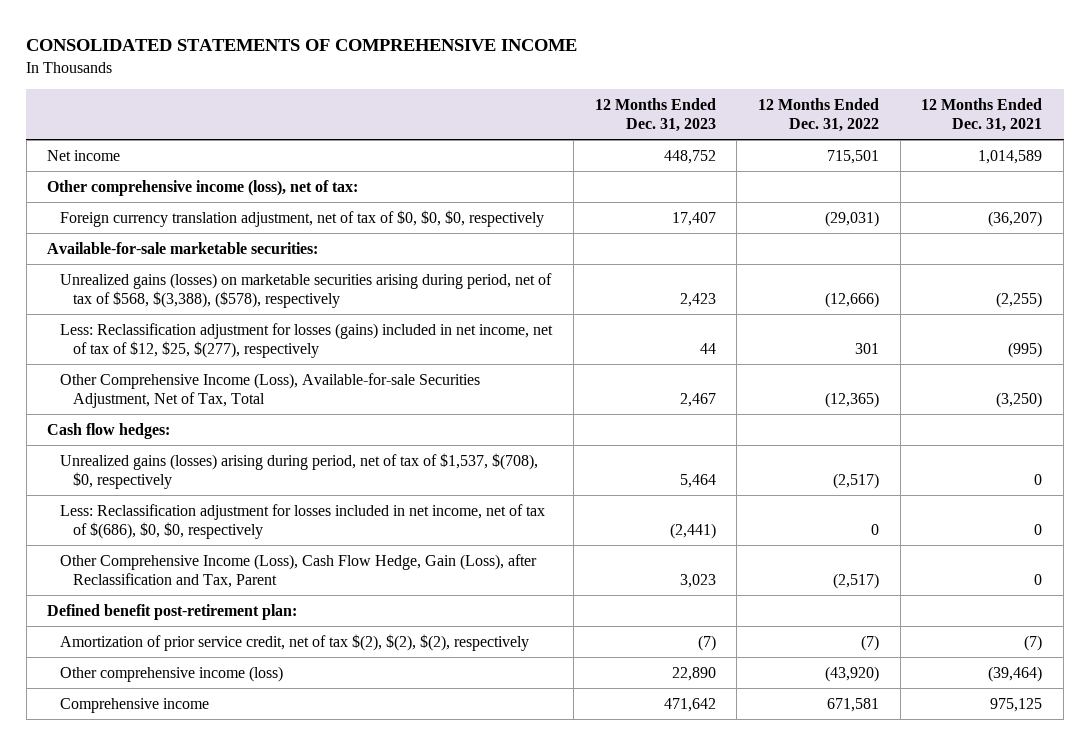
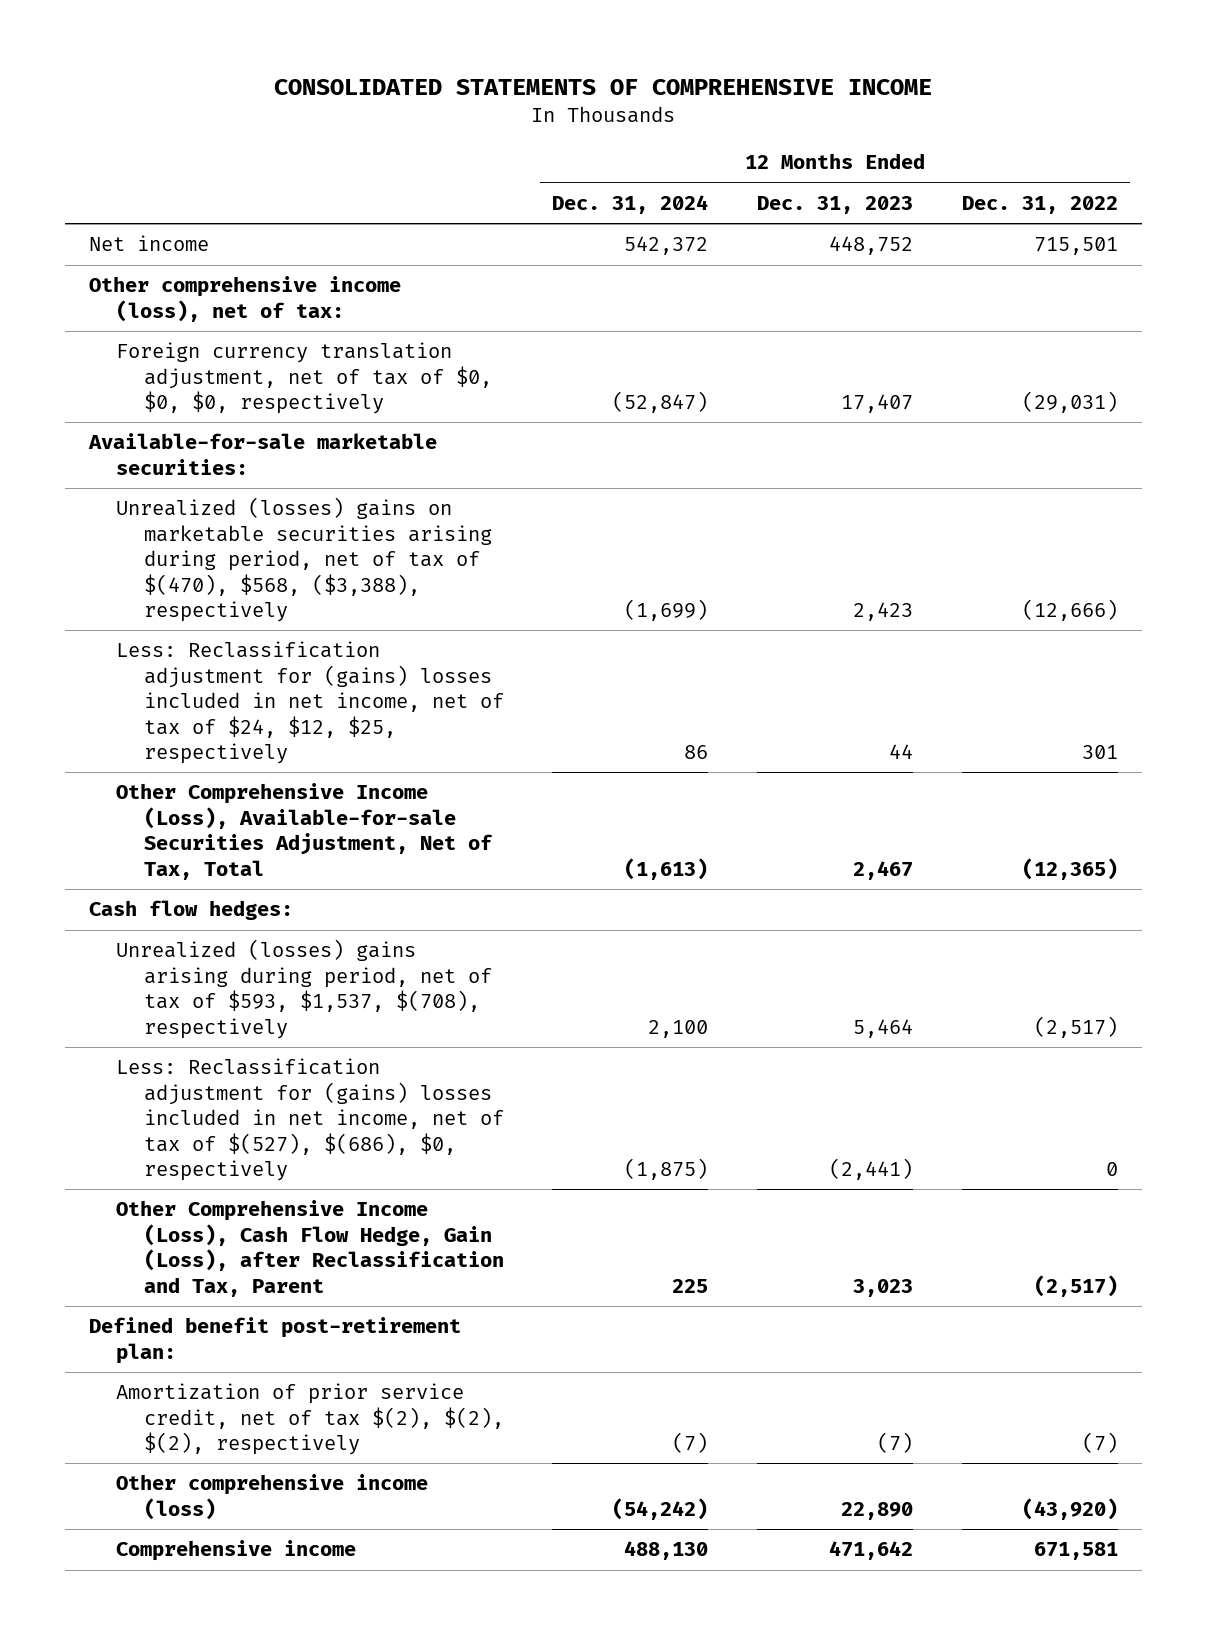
- | 12 Months Ended Dec. 31, 2023 | 12 Months Ended Dec. 31, 2022 | 12 Months Ended Dec. 31, 2021
+ | 12 Months Ended Dec. 31, 2024 | 12 Months Ended Dec. 31, 2023 | 12 Months Ended Dec. 31, 2022
- Unrealized gains (losses) on marketable securities arising during period, net of tax of $568, $(3,388), ($578), respectively | 2,423 | (12,666) | (2,255)
- Less: Reclassification adjustment for losses (gains) included in net income, net of tax of $12, $25, $(277), respectively | 44 | 301 | (995)
+ Unrealized (losses) gains on marketable securities arising during period, net of tax of $(470), $568, ($3,388), respectively | (1,699) | 2,423 | (12,666)
+ Less: Reclassification adjustment for (gains) losses included in net income, net of tax of $24, $12, $25, respectively | 86 | 44 | 301
- Unrealized gains (losses) arising during period, net of tax of $1,537, $(708), $0, respectively | 5,464 | (2,517) | 0
- Less: Reclassification adjustment for losses included in net income, net of tax of $(686), $0, $0, respectively | (2,441) | 0 | 0
+ Unrealized (losses) gains arising during period, net of tax of $593, $1,537, $(708), respectively | 2,100 | 5,464 | (2,517)
+ Less: Reclassification adjustment for (gains) losses included in net income, net of tax of $(527), $(686), $0, respectively | (1,875) | (2,441) | 0

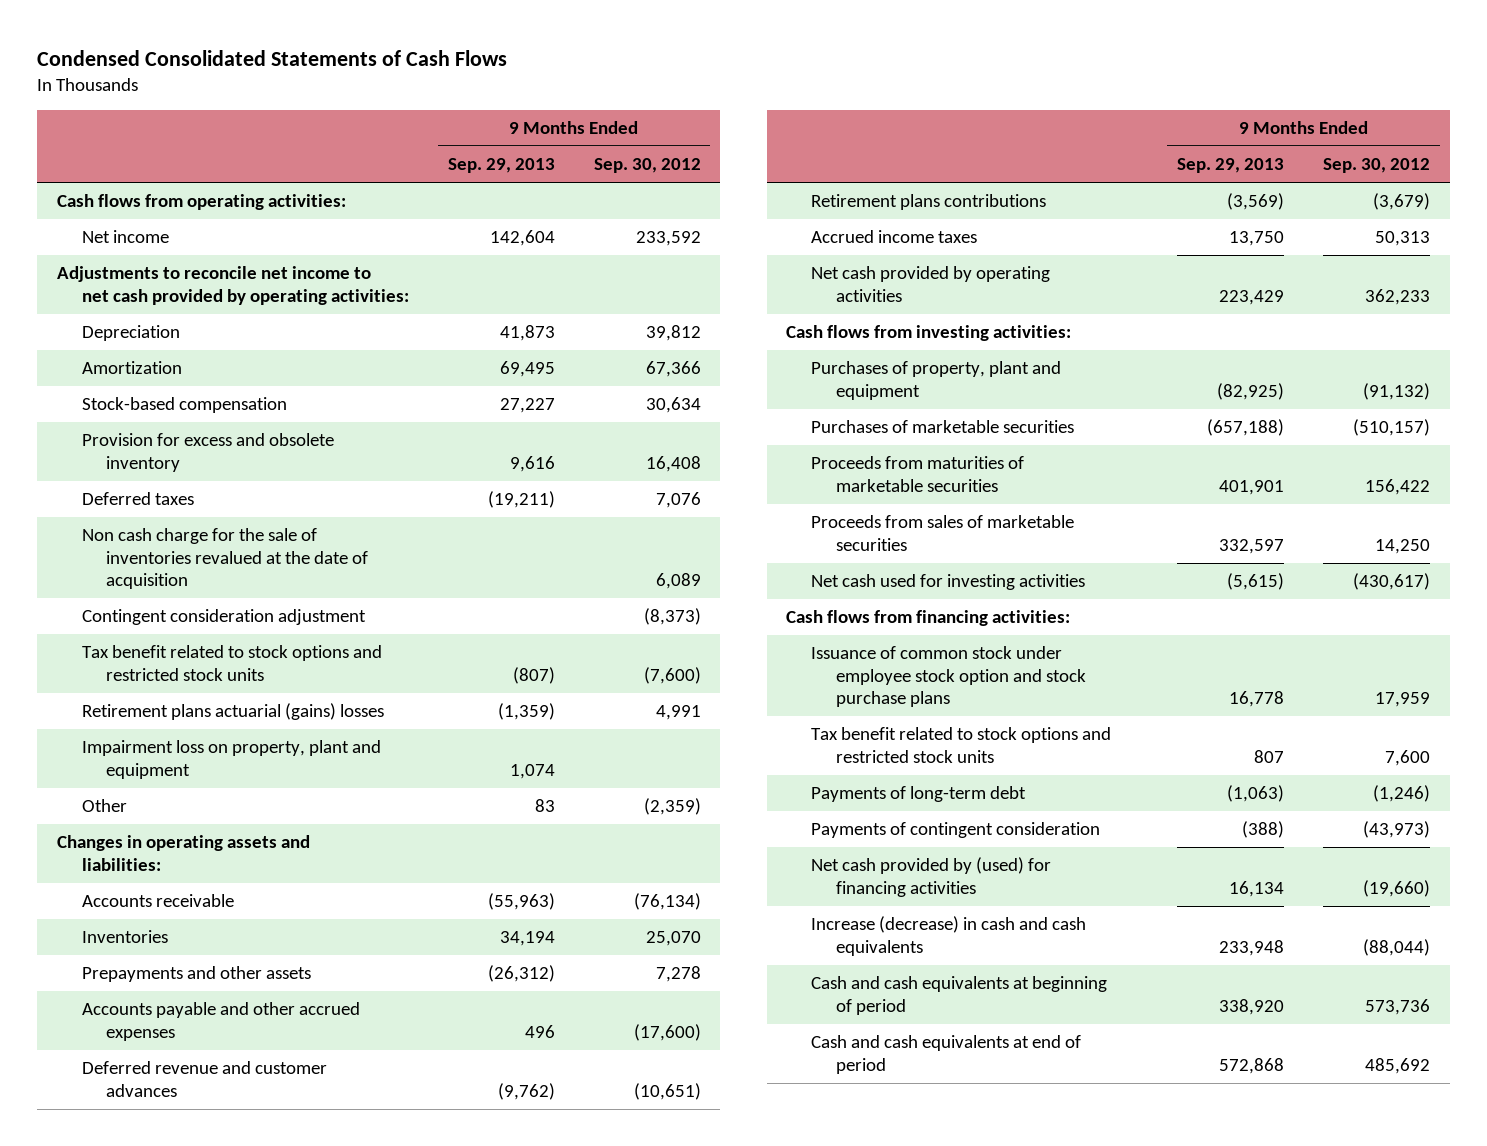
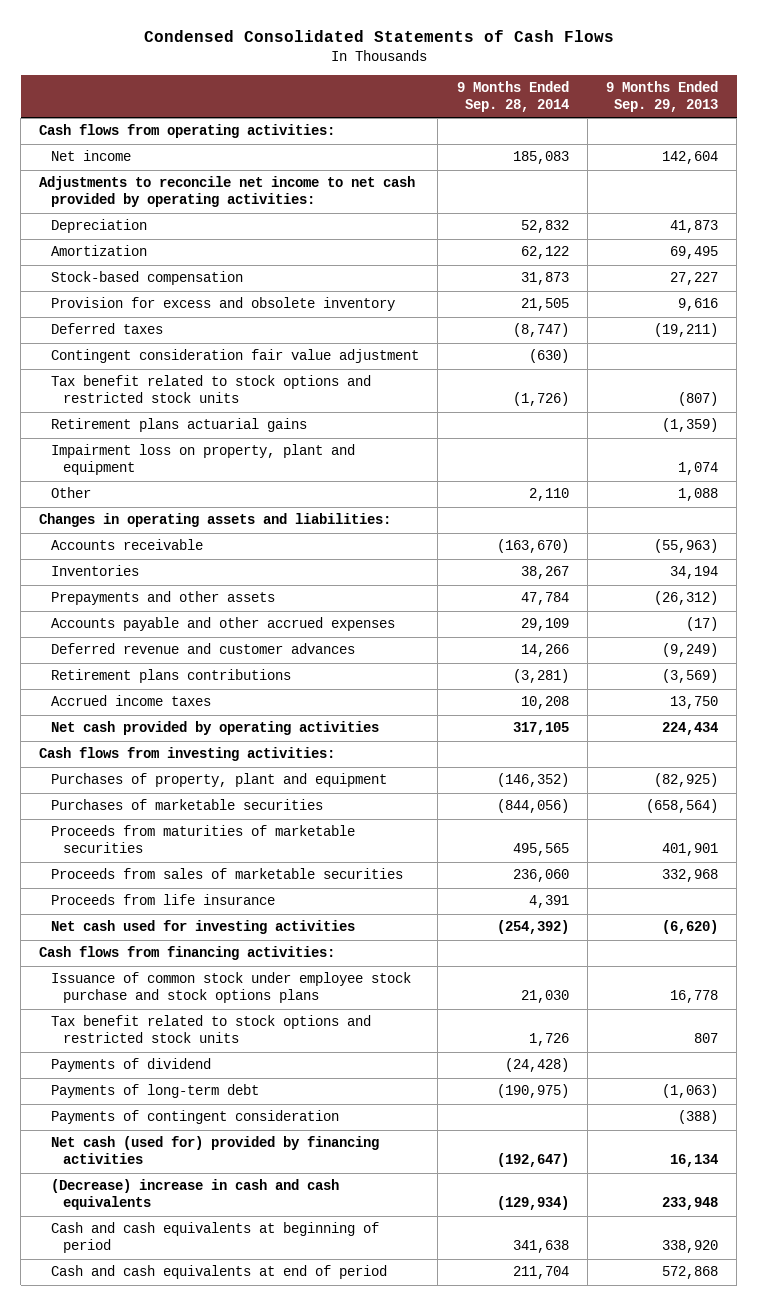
- | 9 Months Ended Sep. 29, 2013 | 9 Months Ended Sep. 30, 2012
+ | 9 Months Ended Sep. 28, 2014 | 9 Months Ended Sep. 29, 2013
- Non cash charge for the sale of inventories revalued at the date of acquisition | | 6,089
- Contingent consideration adjustment | | (8,373)
+ Contingent consideration fair value adjustment | (630) |
- Retirement plans actuarial (gains) losses | (1,359) | 4,991
+ Retirement plans actuarial gains | | (1,359)
- Other | 83 | (2,359)
+ Other | 2,110 | 1,088
- Accounts payable and other accrued expenses | 496 | (17,600)
- Deferred revenue and customer advances | (9,762) | (10,651)
+ Accounts payable and other accrued expenses | 29,109 | (17)
+ Deferred revenue and customer advances | 14,266 | (9,249)
- Net cash provided by operating activities | 223,429 | 362,233
+ Net cash provided by operating activities | 317,105 | 224,434
- Purchases of marketable securities | (657,188) | (510,157)
+ Purchases of marketable securities | (844,056) | (658,564)
- Proceeds from sales of marketable securities | 332,597 | 14,250
- Net cash used for investing activities | (5,615) | (430,617)
+ Proceeds from sales of marketable securities | 236,060 | 332,968
+ Proceeds from life insurance | 4,391 |
+ Net cash used for investing activities | (254,392) | (6,620)
- Issuance of common stock under employee stock option and stock purchase plans | 16,778 | 17,959
+ Issuance of common stock under employee stock purchase and stock options plans | 21,030 | 16,778
+ Payments of dividend | (24,428) |
- Net cash provided by (used) for financing activities | 16,134 | (19,660)
- Increase (decrease) in cash and cash equivalents | 233,948 | (88,044)
+ Net cash (used for) provided by financing activities | (192,647) | 16,134
+ (Decrease) increase in cash and cash equivalents | (129,934) | 233,948

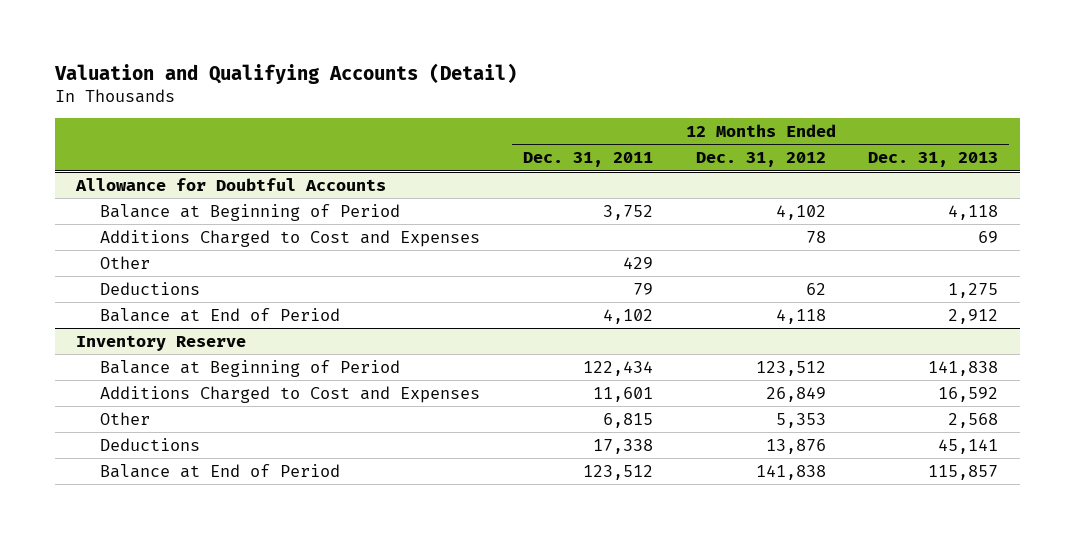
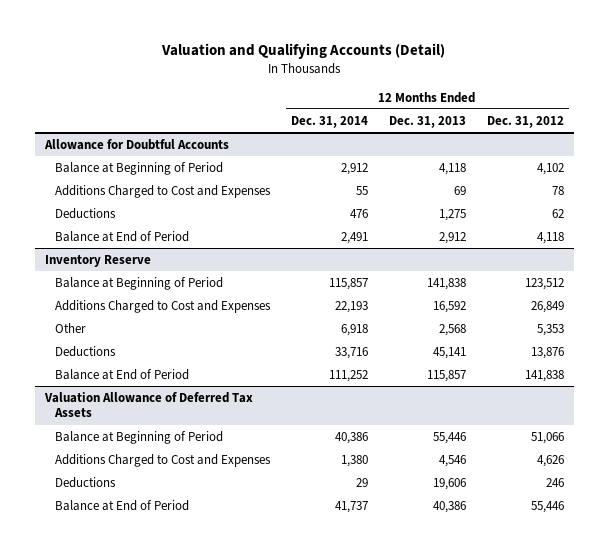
- | 12 Months Ended Dec. 31, 2011 | 12 Months Ended Dec. 31, 2012 | 12 Months Ended Dec. 31, 2013
+ | 12 Months Ended Dec. 31, 2014 | 12 Months Ended Dec. 31, 2013 | 12 Months Ended Dec. 31, 2012
@ Allowance for Doubtful Accounts
- Other | 429 | |
+ Valuation Allowance of Deferred Tax Assets
+ Balance at Beginning of Period | 40,386 | 55,446 | 51,066
+ Additions Charged to Cost and Expenses | 1,380 | 4,546 | 4,626
+ Deductions | 29 | 19,606 | 246
+ Balance at End of Period | 41,737 | 40,386 | 55,446

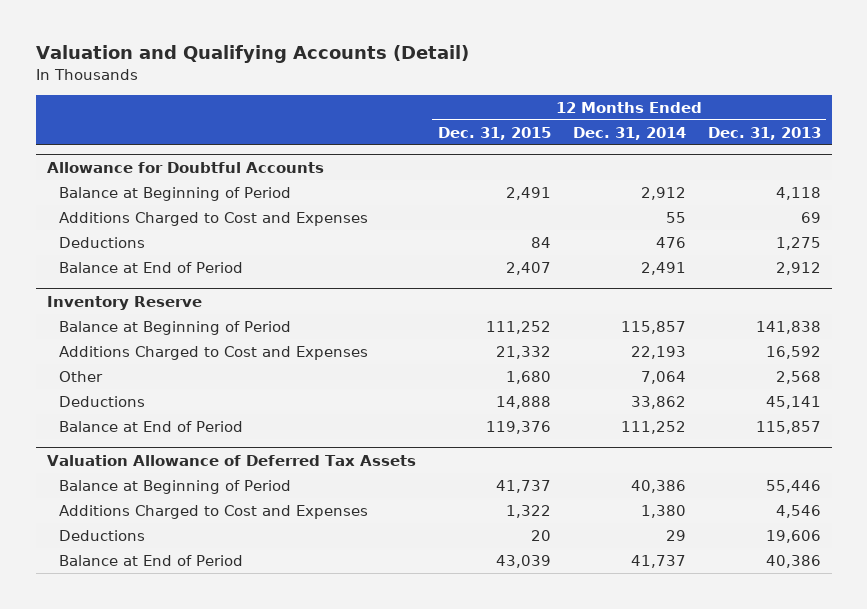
- | 12 Months Ended Dec. 31, 2014 | 12 Months Ended Dec. 31, 2013 | 12 Months Ended Dec. 31, 2012
+ | 12 Months Ended Dec. 31, 2015 | 12 Months Ended Dec. 31, 2014 | 12 Months Ended Dec. 31, 2013
@ Inventory Reserve
- Other | 6,918 | 2,568 | 5,353
- Deductions | 33,716 | 45,141 | 13,876
+ Other | 1,680 | 7,064 | 2,568
+ Deductions | 14,888 | 33,862 | 45,141

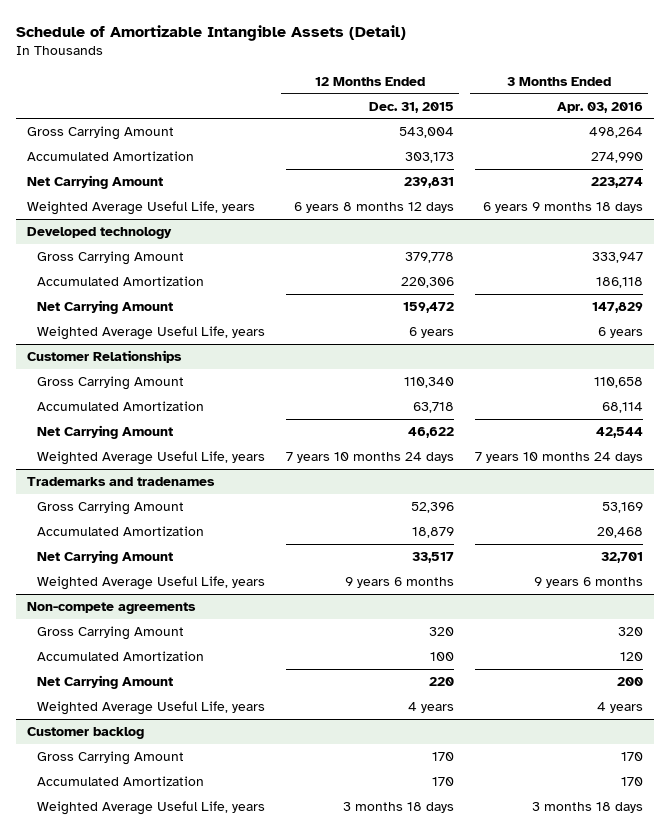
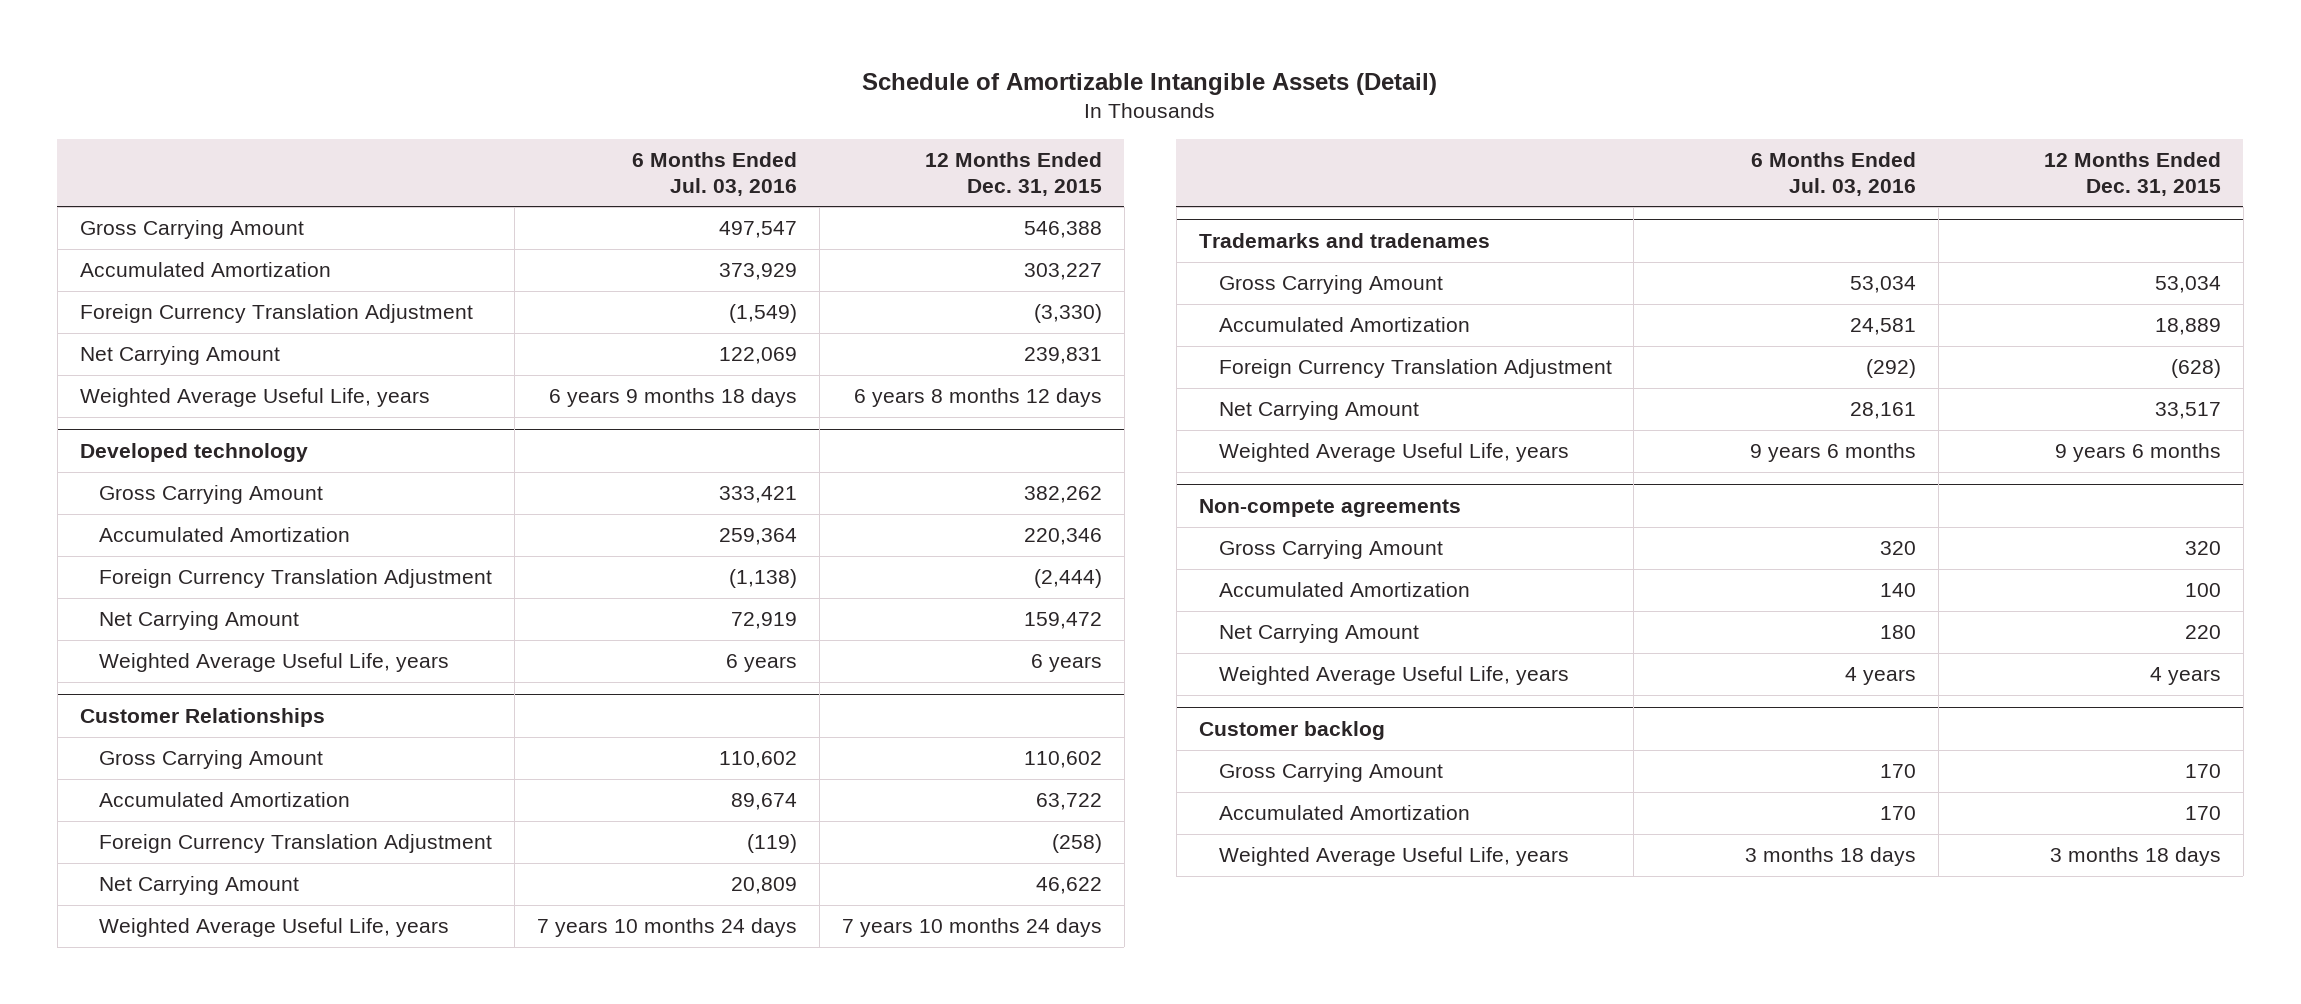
- | 12 Months Ended Dec. 31, 2015 | 3 Months Ended Apr. 03, 2016
+ | 6 Months Ended Jul. 03, 2016 | 12 Months Ended Dec. 31, 2015
- Gross Carrying Amount | 543,004 | 498,264
- Accumulated Amortization | 303,173 | 274,990
+ Gross Carrying Amount | 497,547 | 546,388
+ Accumulated Amortization | 373,929 | 303,227
+ Foreign Currency Translation Adjustment | (1,549) | (3,330)
@ Developed technology
- Gross Carrying Amount | 379,778 | 333,947
- Accumulated Amortization | 220,306 | 186,118
+ Gross Carrying Amount | 333,421 | 382,262
+ Accumulated Amortization | 259,364 | 220,346
+ Foreign Currency Translation Adjustment | (1,138) | (2,444)
@ Customer Relationships
- Gross Carrying Amount | 110,340 | 110,658
- Accumulated Amortization | 63,718 | 68,114
+ Gross Carrying Amount | 110,602 | 110,602
+ Accumulated Amortization | 89,674 | 63,722
+ Foreign Currency Translation Adjustment | (119) | (258)
@ Trademarks and tradenames
- Gross Carrying Amount | 52,396 | 53,169
- Accumulated Amortization | 18,879 | 20,468
+ Gross Carrying Amount | 53,034 | 53,034
+ Accumulated Amortization | 24,581 | 18,889
+ Foreign Currency Translation Adjustment | (292) | (628)

